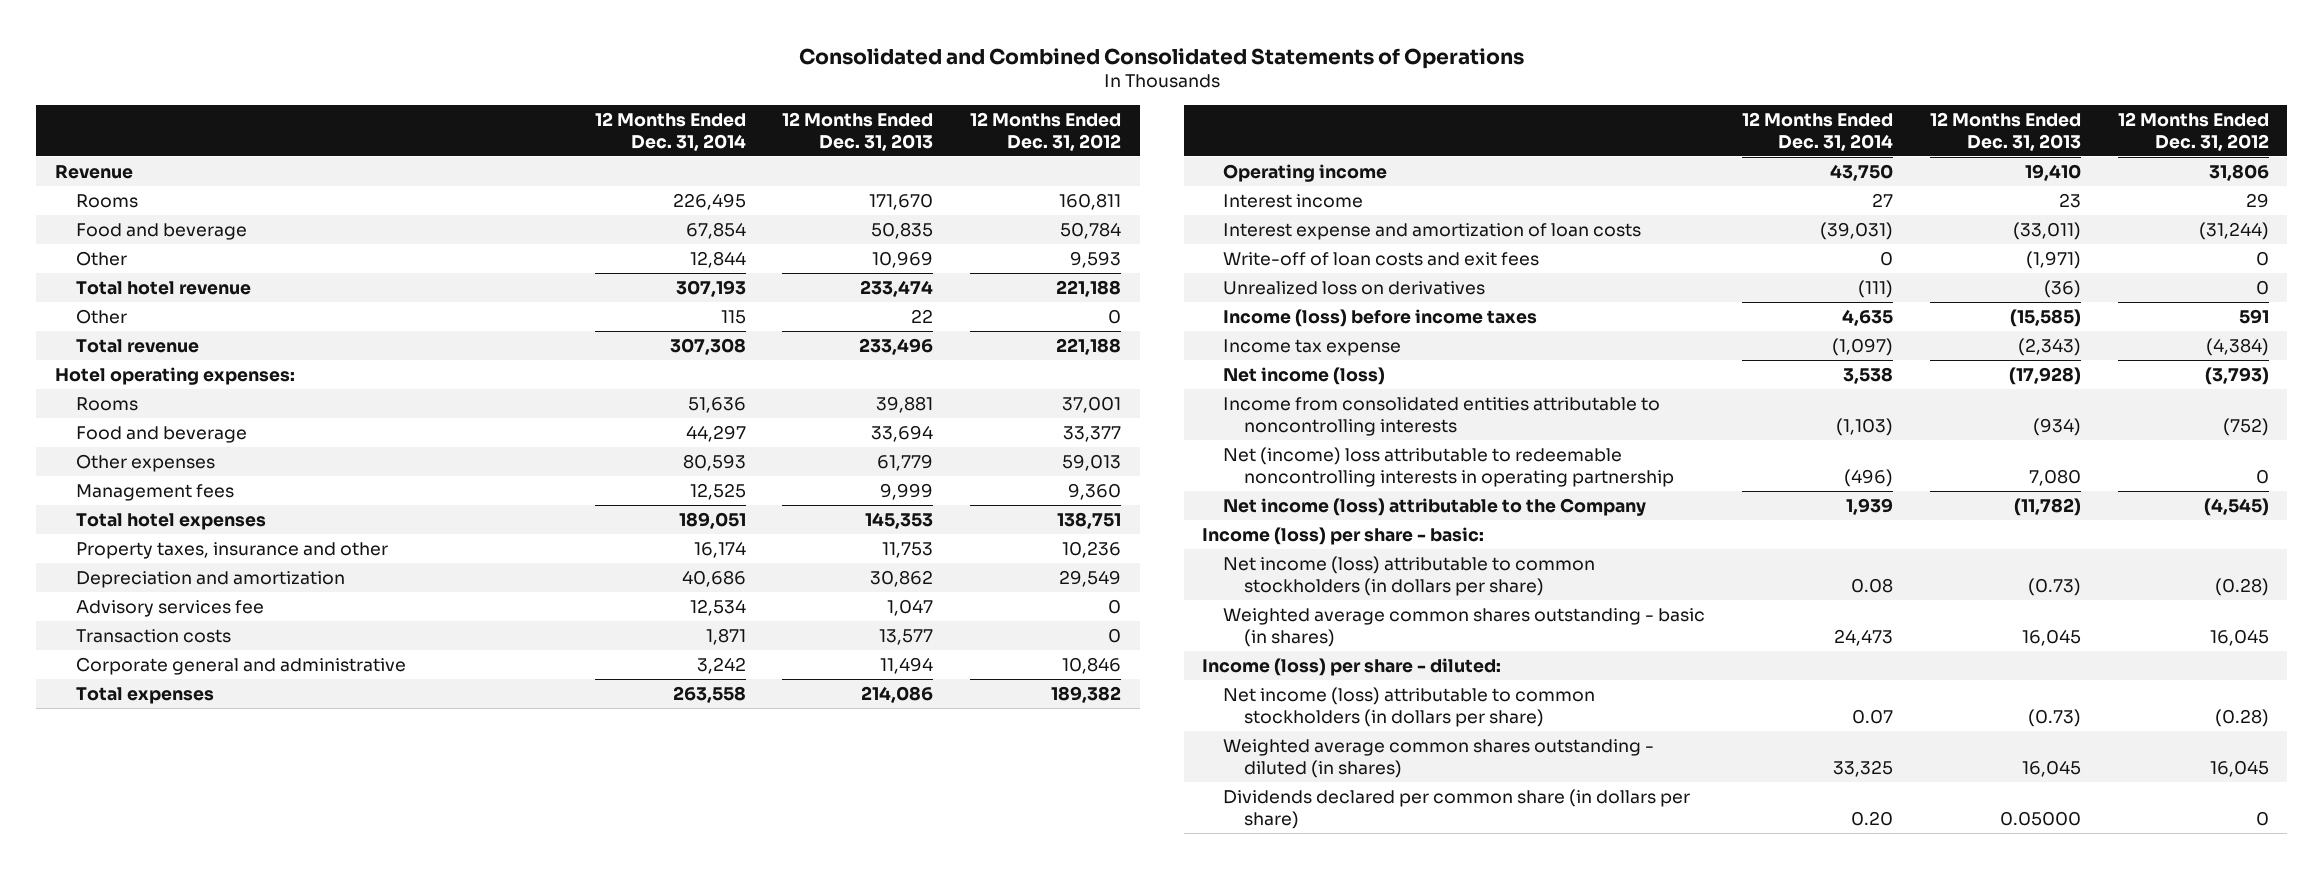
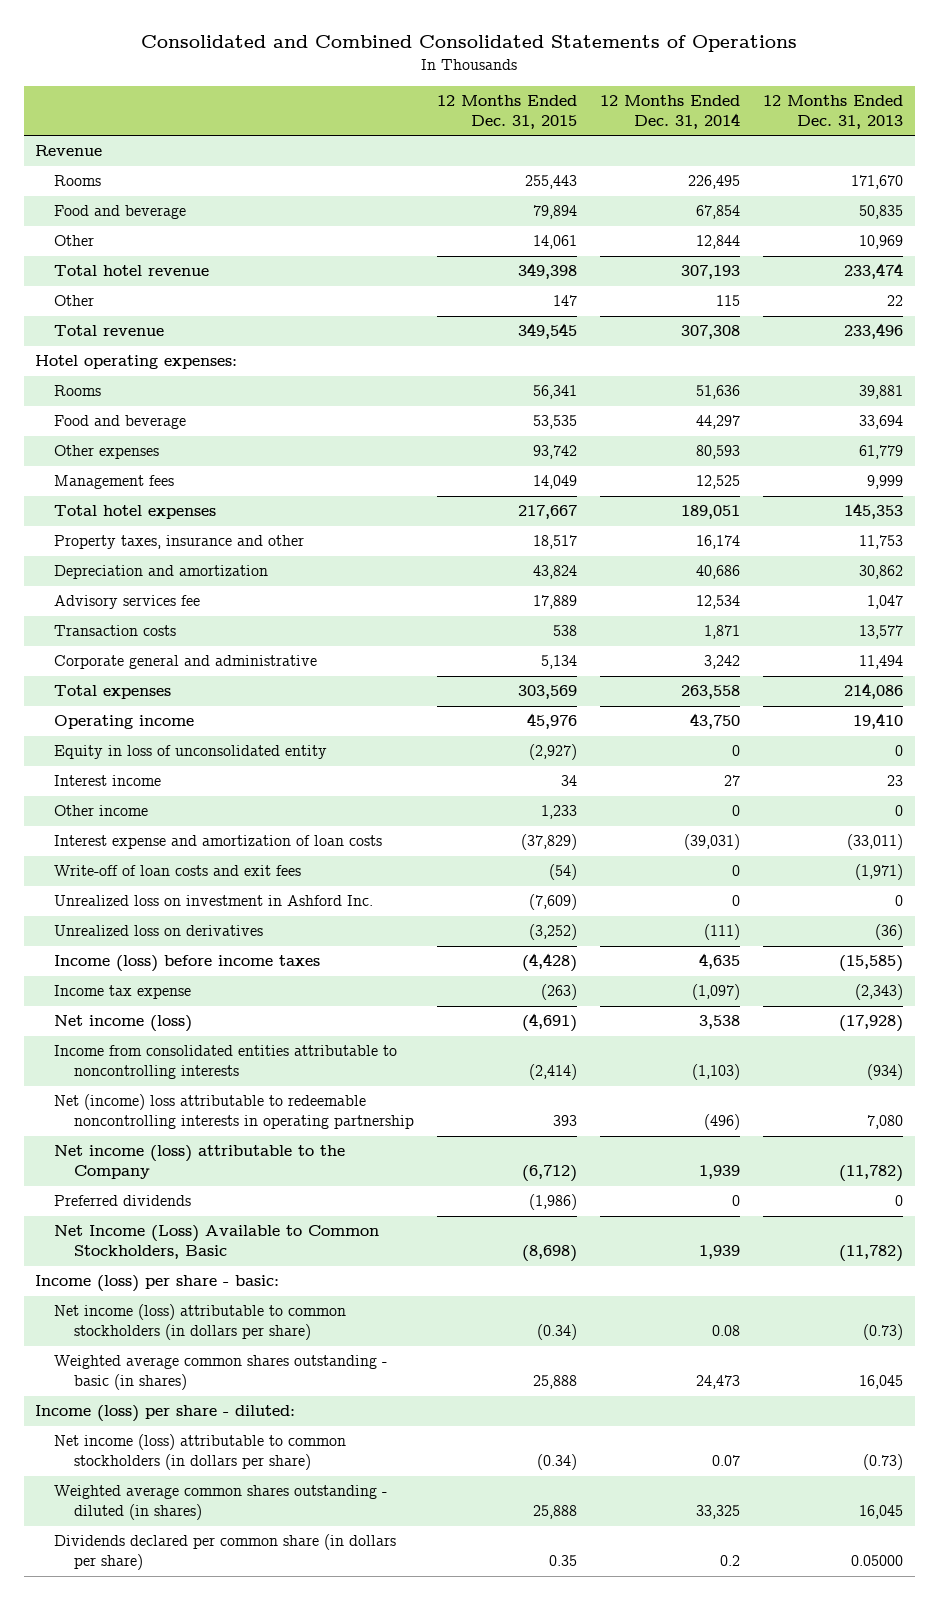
- | 12 Months Ended Dec. 31, 2014 | 12 Months Ended Dec. 31, 2013 | 12 Months Ended Dec. 31, 2012
+ | 12 Months Ended Dec. 31, 2015 | 12 Months Ended Dec. 31, 2014 | 12 Months Ended Dec. 31, 2013
+ Equity in loss of unconsolidated entity | (2,927) | 0 | 0
+ Other income | 1,233 | 0 | 0
+ Unrealized loss on investment in Ashford Inc. | (7,609) | 0 | 0
+ Preferred dividends | (1,986) | 0 | 0
+ Net Income (Loss) Available to Common Stockholders, Basic | (8,698) | 1,939 | (11,782)
- Dividends declared per common share (in dollars per share) | 0.20 | 0.05000 | 0
+ Dividends declared per common share (in dollars per share) | 0.35 | 0.2 | 0.05000

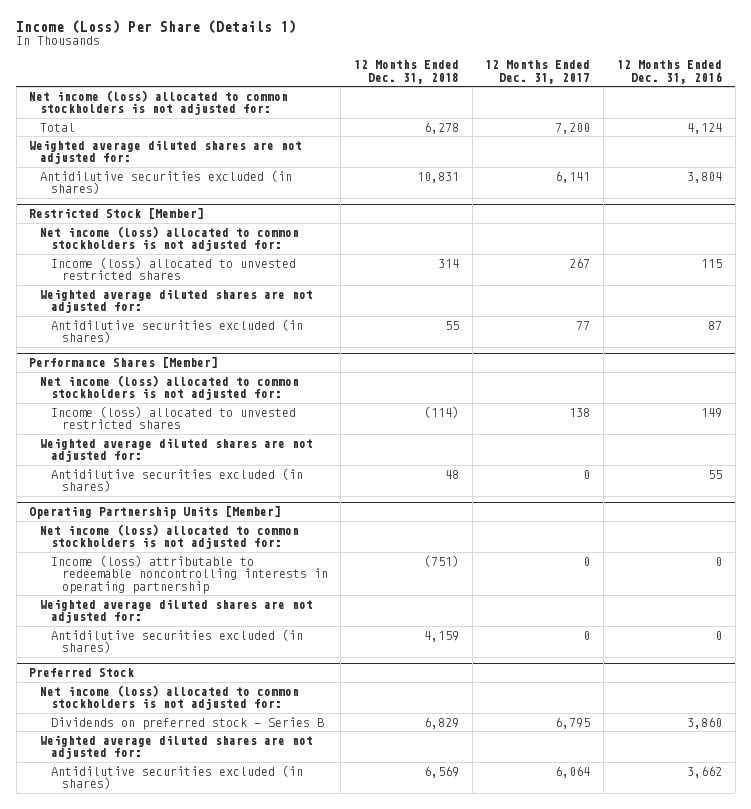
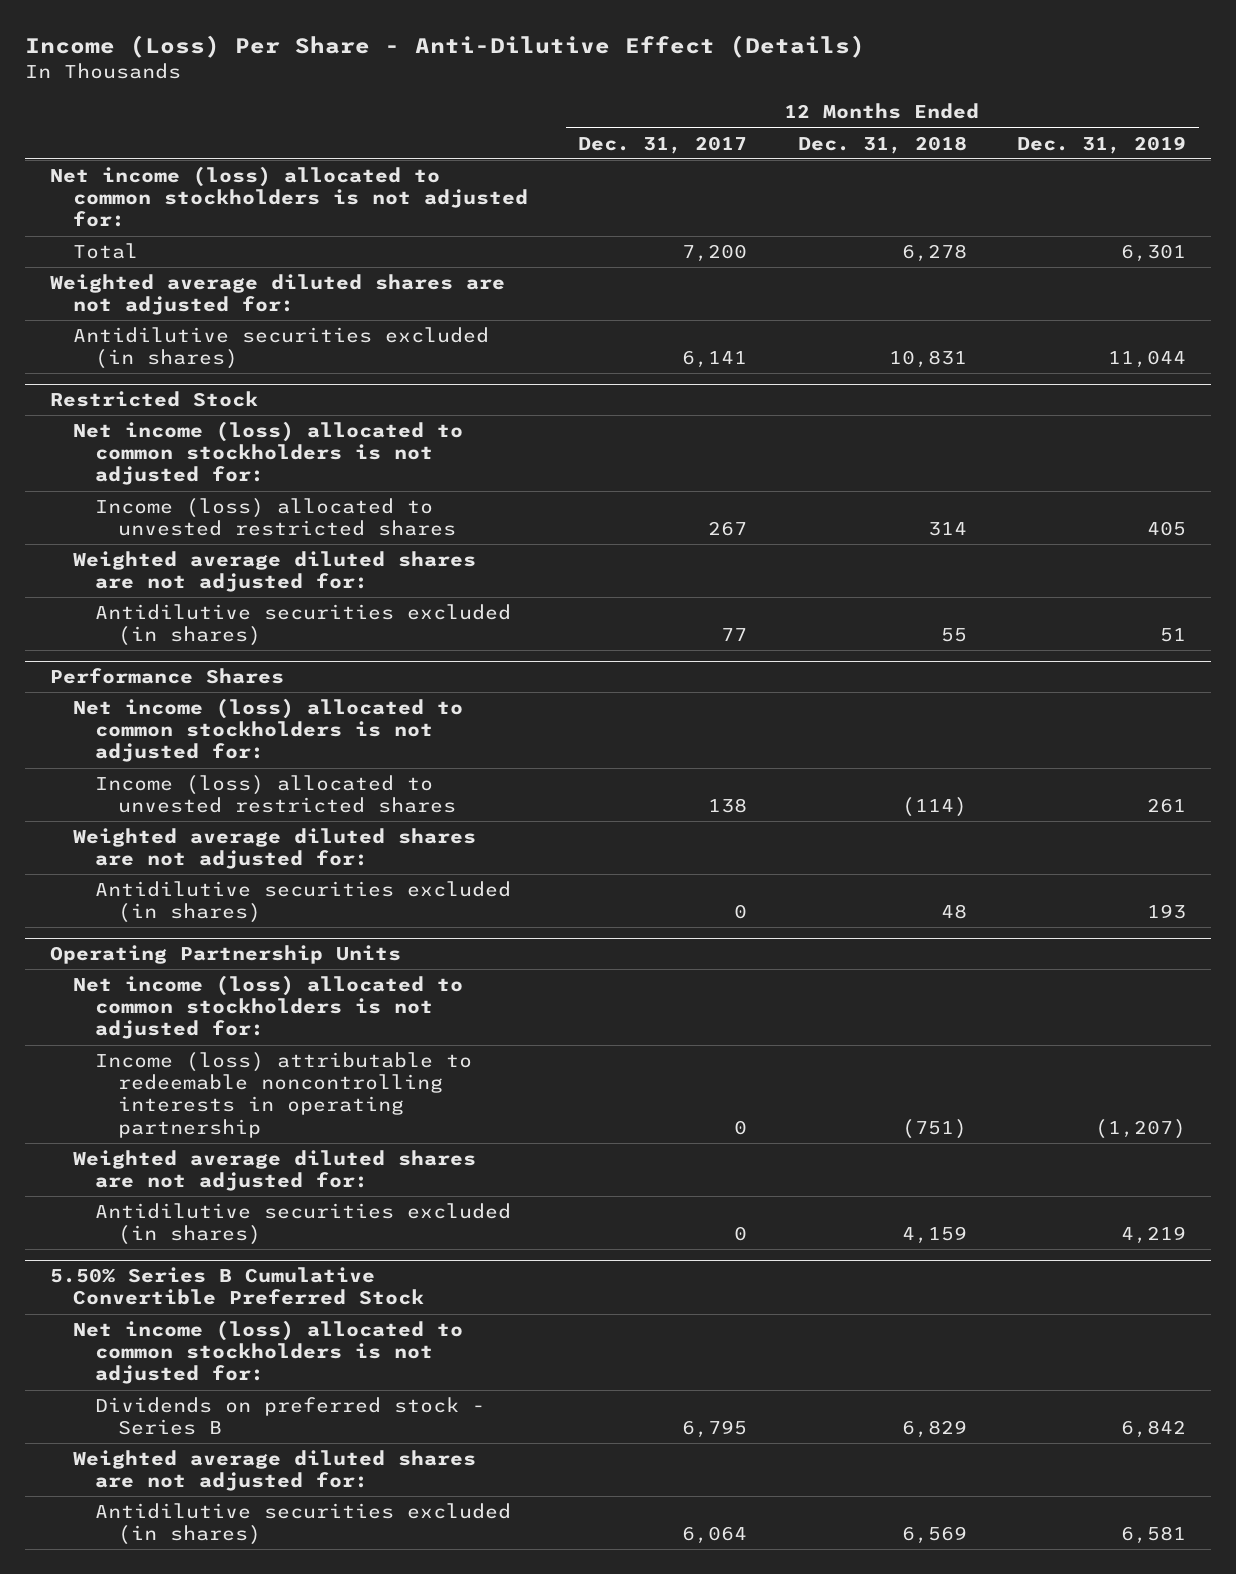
- Income (Loss) Per Share (Details 1)
+ Income (Loss) Per Share - Anti-Dilutive Effect (Details)
- | 12 Months Ended Dec. 31, 2018 | 12 Months Ended Dec. 31, 2017 | 12 Months Ended Dec. 31, 2016
+ | 12 Months Ended Dec. 31, 2017 | 12 Months Ended Dec. 31, 2018 | 12 Months Ended Dec. 31, 2019
- Restricted Stock [Member]
+ Restricted Stock
- Performance Shares [Member]
+ Performance Shares
- Operating Partnership Units [Member]
+ Operating Partnership Units
- Preferred Stock
+ 5.50% Series B Cumulative Convertible Preferred Stock

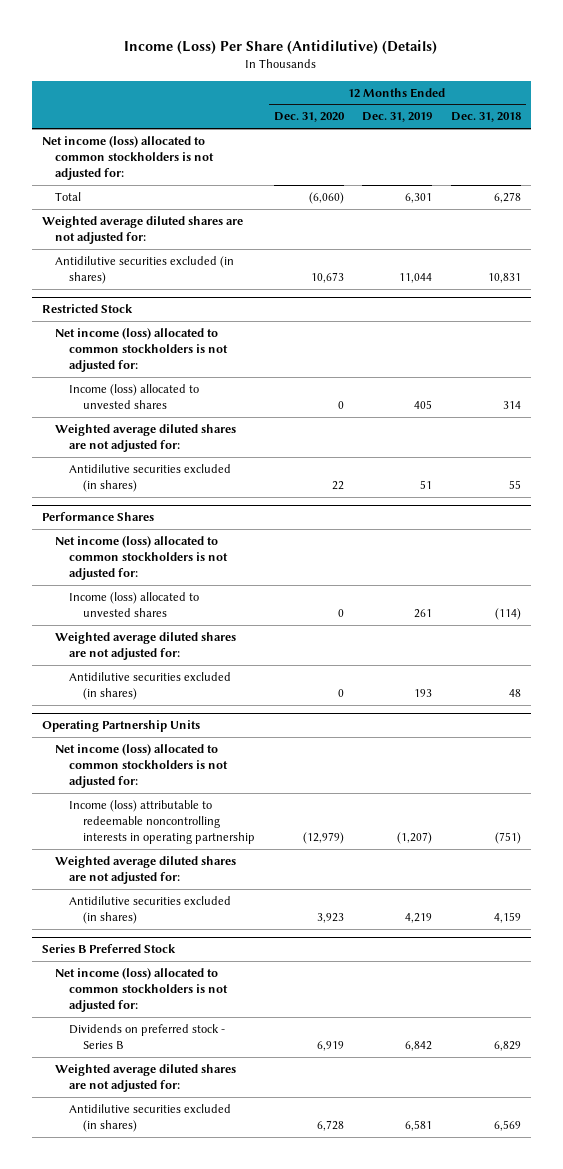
- Income (Loss) Per Share - Anti-Dilutive Effect (Details)
+ Income (Loss) Per Share (Antidilutive) (Details)
- | 12 Months Ended Dec. 31, 2017 | 12 Months Ended Dec. 31, 2018 | 12 Months Ended Dec. 31, 2019
+ | 12 Months Ended Dec. 31, 2020 | 12 Months Ended Dec. 31, 2019 | 12 Months Ended Dec. 31, 2018
@ Restricted Stock
- Income (loss) allocated to unvested restricted shares | 267 | 314 | 405
+ Income (loss) allocated to unvested shares | 0 | 405 | 314
@ Performance Shares
- Income (loss) allocated to unvested restricted shares | 138 | (114) | 261
+ Income (loss) allocated to unvested shares | 0 | 261 | (114)
- 5.50% Series B Cumulative Convertible Preferred Stock
+ Series B Preferred Stock

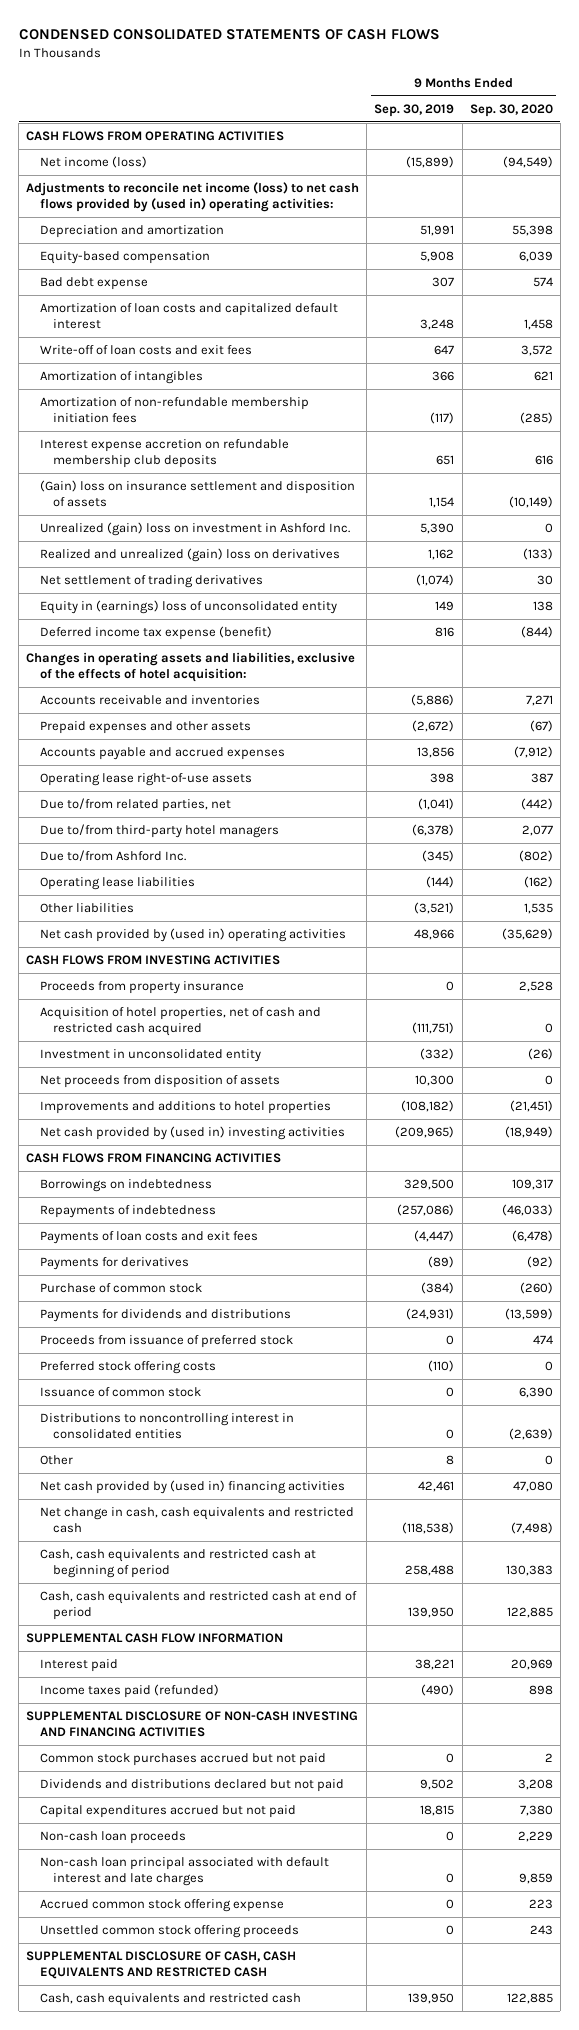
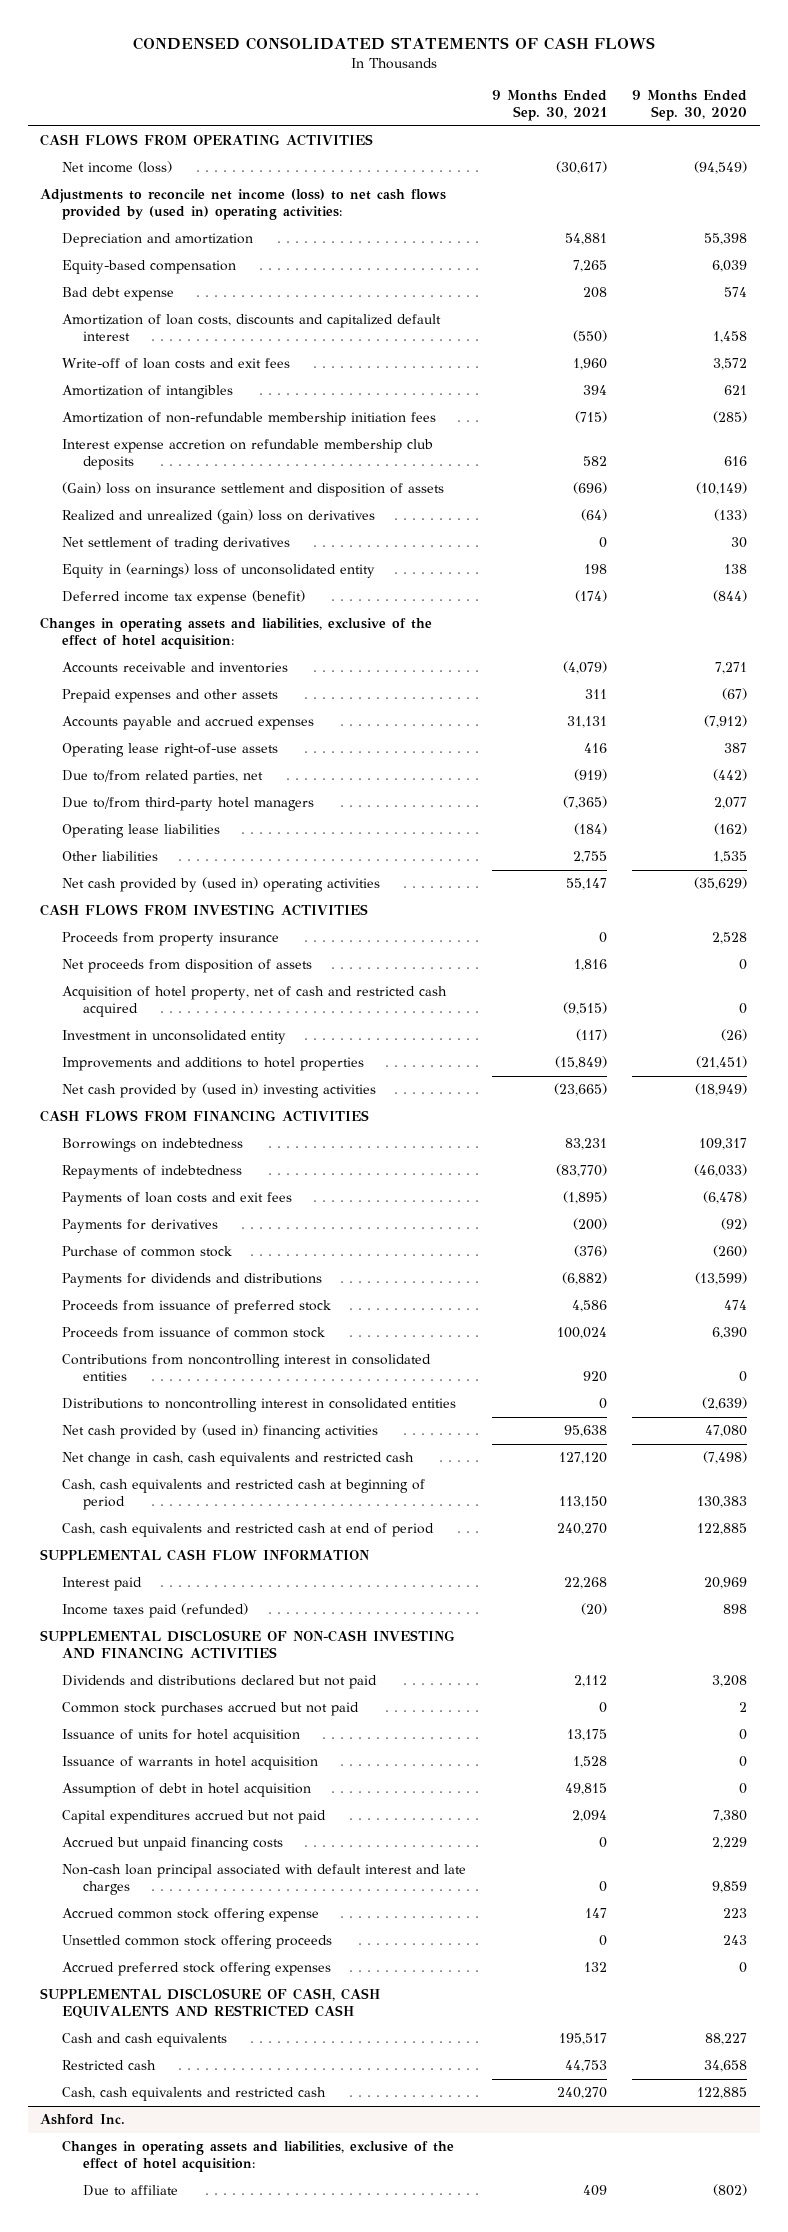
- | 9 Months Ended Sep. 30, 2019 | 9 Months Ended Sep. 30, 2020
+ | 9 Months Ended Sep. 30, 2021 | 9 Months Ended Sep. 30, 2020
- Amortization of loan costs and capitalized default interest | 3,248 | 1,458
+ Amortization of loan costs, discounts and capitalized default interest | (550) | 1,458
- Unrealized (gain) loss on investment in Ashford Inc. | 5,390 | 0
- Changes in operating assets and liabilities, exclusive of the effects of hotel acquisition:
+ Changes in operating assets and liabilities, exclusive of the effect of hotel acquisition:
- Due to/from Ashford Inc. | (345) | (802)
- Acquisition of hotel properties, net of cash and restricted cash acquired | (111,751) | 0
+ Acquisition of hotel property, net of cash and restricted cash acquired | (9,515) | 0
moved down: Investment in unconsolidated entity | (117) | (26)
- Preferred stock offering costs | (110) | 0
- Issuance of common stock | 0 | 6,390
+ Proceeds from issuance of common stock | 100,024 | 6,390
+ Contributions from noncontrolling interest in consolidated entities | 920 | 0
- Other | 8 | 0
moved down: Common stock purchases accrued but not paid | 0 | 2
+ Issuance of units for hotel acquisition | 13,175 | 0
+ Issuance of warrants in hotel acquisition | 1,528 | 0
+ Assumption of debt in hotel acquisition | 49,815 | 0
- Non-cash loan proceeds | 0 | 2,229
+ Accrued but unpaid financing costs | 0 | 2,229
+ Accrued preferred stock offering expenses | 132 | 0
+ Cash and cash equivalents | 195,517 | 88,227
+ Restricted cash | 44,753 | 34,658
+ Ashford Inc.
+ Changes in operating assets and liabilities, exclusive of the effect of hotel acquisition:
+ Due to affiliate | 409 | (802)

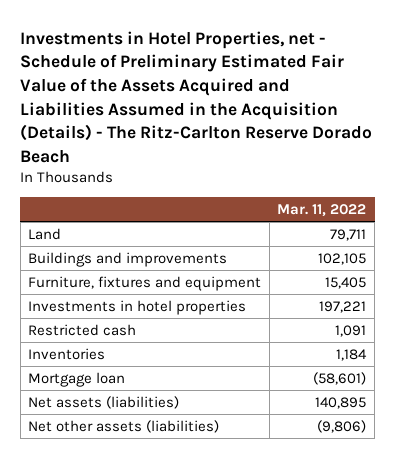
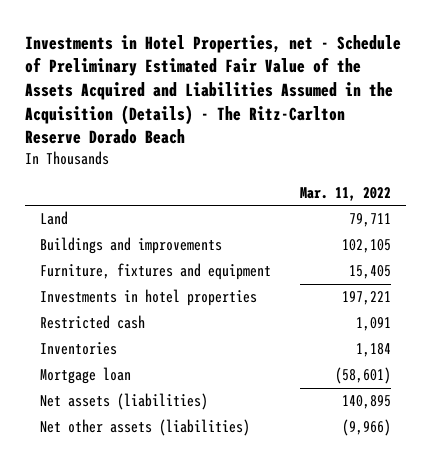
- Net other assets (liabilities) | (9,806)
+ Net other assets (liabilities) | (9,966)

